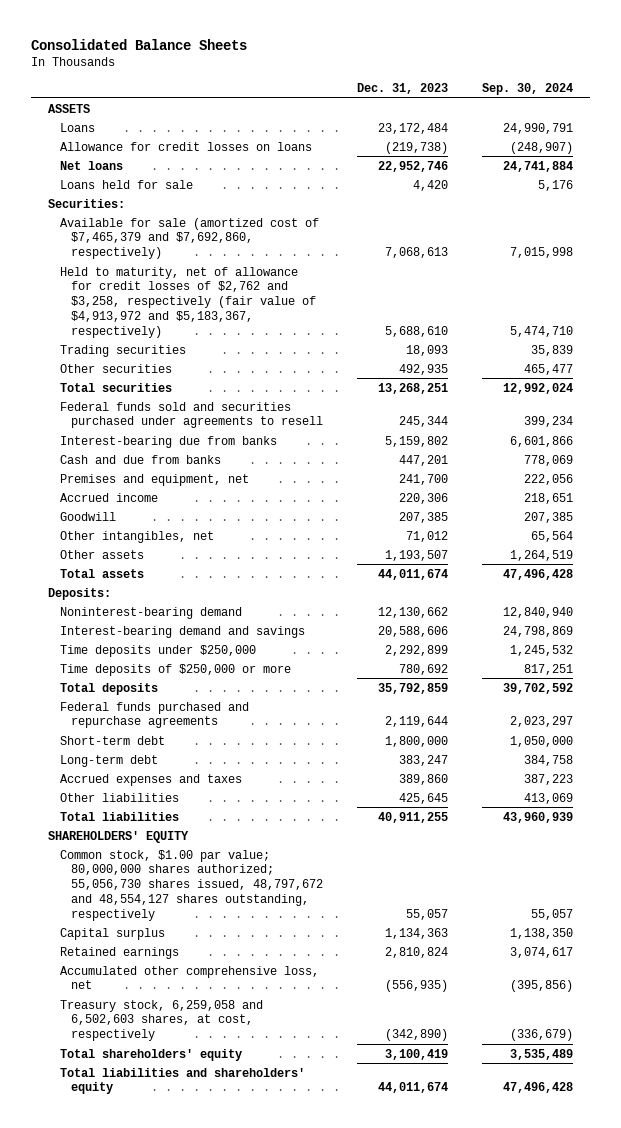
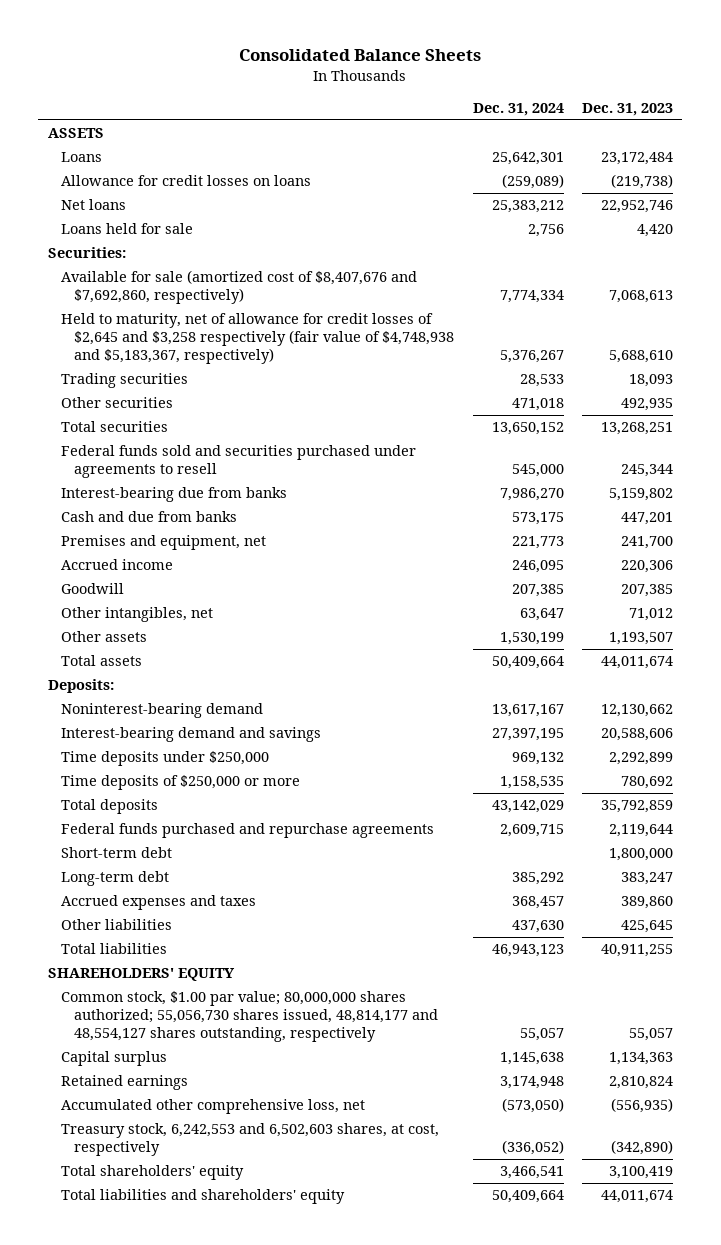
- | Dec. 31, 2023 | Sep. 30, 2024
+ | Dec. 31, 2024 | Dec. 31, 2023
- Available for sale (amortized cost of $7,465,379 and $7,692,860, respectively) | 7,068,613 | 7,015,998
- Held to maturity, net of allowance for credit losses of $2,762 and $3,258, respectively (fair value of $4,913,972 and $5,183,367, respectively) | 5,688,610 | 5,474,710
+ Available for sale (amortized cost of $8,407,676 and $7,692,860, respectively) | 7,774,334 | 7,068,613
+ Held to maturity, net of allowance for credit losses of $2,645 and $3,258 respectively (fair value of $4,748,938 and $5,183,367, respectively) | 5,376,267 | 5,688,610
- Common stock, $1.00 par value; 80,000,000 shares authorized; 55,056,730 shares issued, 48,797,672 and 48,554,127 shares outstanding, respectively | 55,057 | 55,057
+ Common stock, $1.00 par value; 80,000,000 shares authorized; 55,056,730 shares issued, 48,814,177 and 48,554,127 shares outstanding, respectively | 55,057 | 55,057
- Treasury stock, 6,259,058 and 6,502,603 shares, at cost, respectively | (342,890) | (336,679)
+ Treasury stock, 6,242,553 and 6,502,603 shares, at cost, respectively | (336,052) | (342,890)

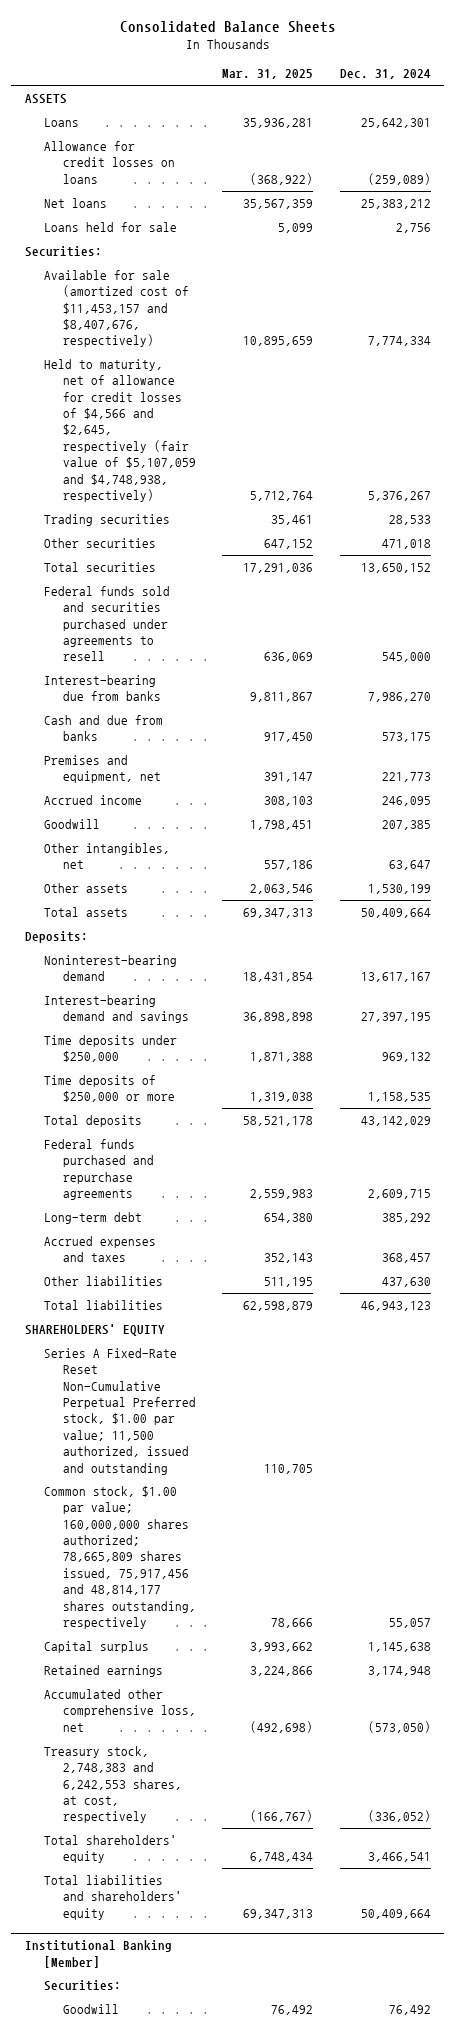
- | Dec. 31, 2024 | Dec. 31, 2023
+ | Mar. 31, 2025 | Dec. 31, 2024
- Available for sale (amortized cost of $8,407,676 and $7,692,860, respectively) | 7,774,334 | 7,068,613
- Held to maturity, net of allowance for credit losses of $2,645 and $3,258 respectively (fair value of $4,748,938 and $5,183,367, respectively) | 5,376,267 | 5,688,610
+ Available for sale (amortized cost of $11,453,157 and $8,407,676, respectively) | 10,895,659 | 7,774,334
+ Held to maturity, net of allowance for credit losses of $4,566 and $2,645, respectively (fair value of $5,107,059 and $4,748,938, respectively) | 5,712,764 | 5,376,267
- Short-term debt | | 1,800,000
- Common stock, $1.00 par value; 80,000,000 shares authorized; 55,056,730 shares issued, 48,814,177 and 48,554,127 shares outstanding, respectively | 55,057 | 55,057
+ Series A Fixed-Rate Reset Non-Cumulative Perpetual Preferred stock, $1.00 par value; 11,500 authorized, issued and outstanding | 110,705 |
+ Common stock, $1.00 par value; 160,000,000 shares authorized; 78,665,809 shares issued, 75,917,456 and 48,814,177 shares outstanding, respectively | 78,666 | 55,057
- Treasury stock, 6,242,553 and 6,502,603 shares, at cost, respectively | (336,052) | (342,890)
+ Treasury stock, 2,748,383 and 6,242,553 shares, at cost, respectively | (166,767) | (336,052)
+ Institutional Banking [Member]
+ Securities:
+ Goodwill | 76,492 | 76,492

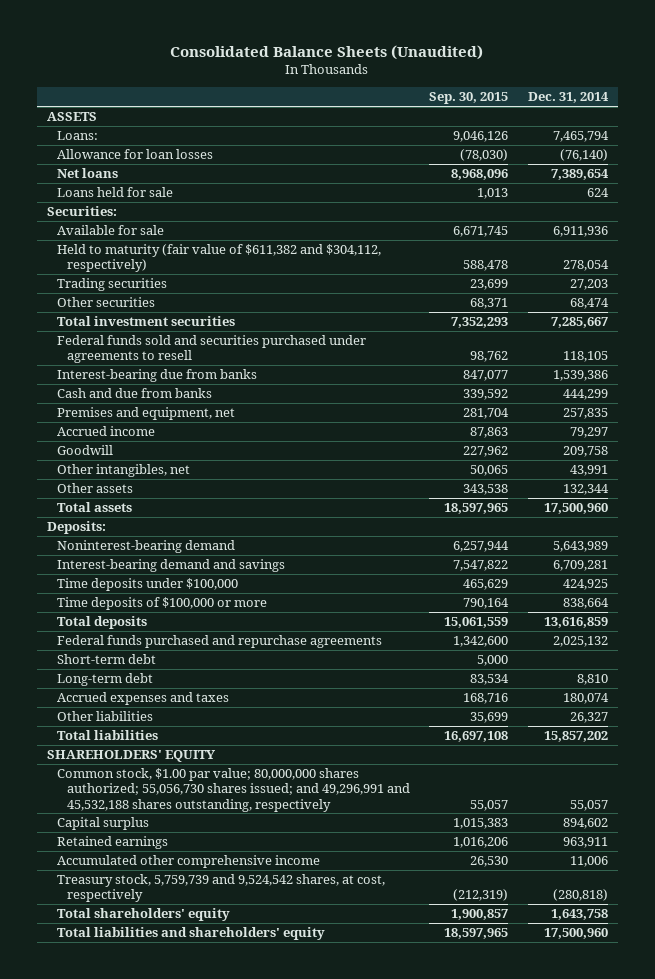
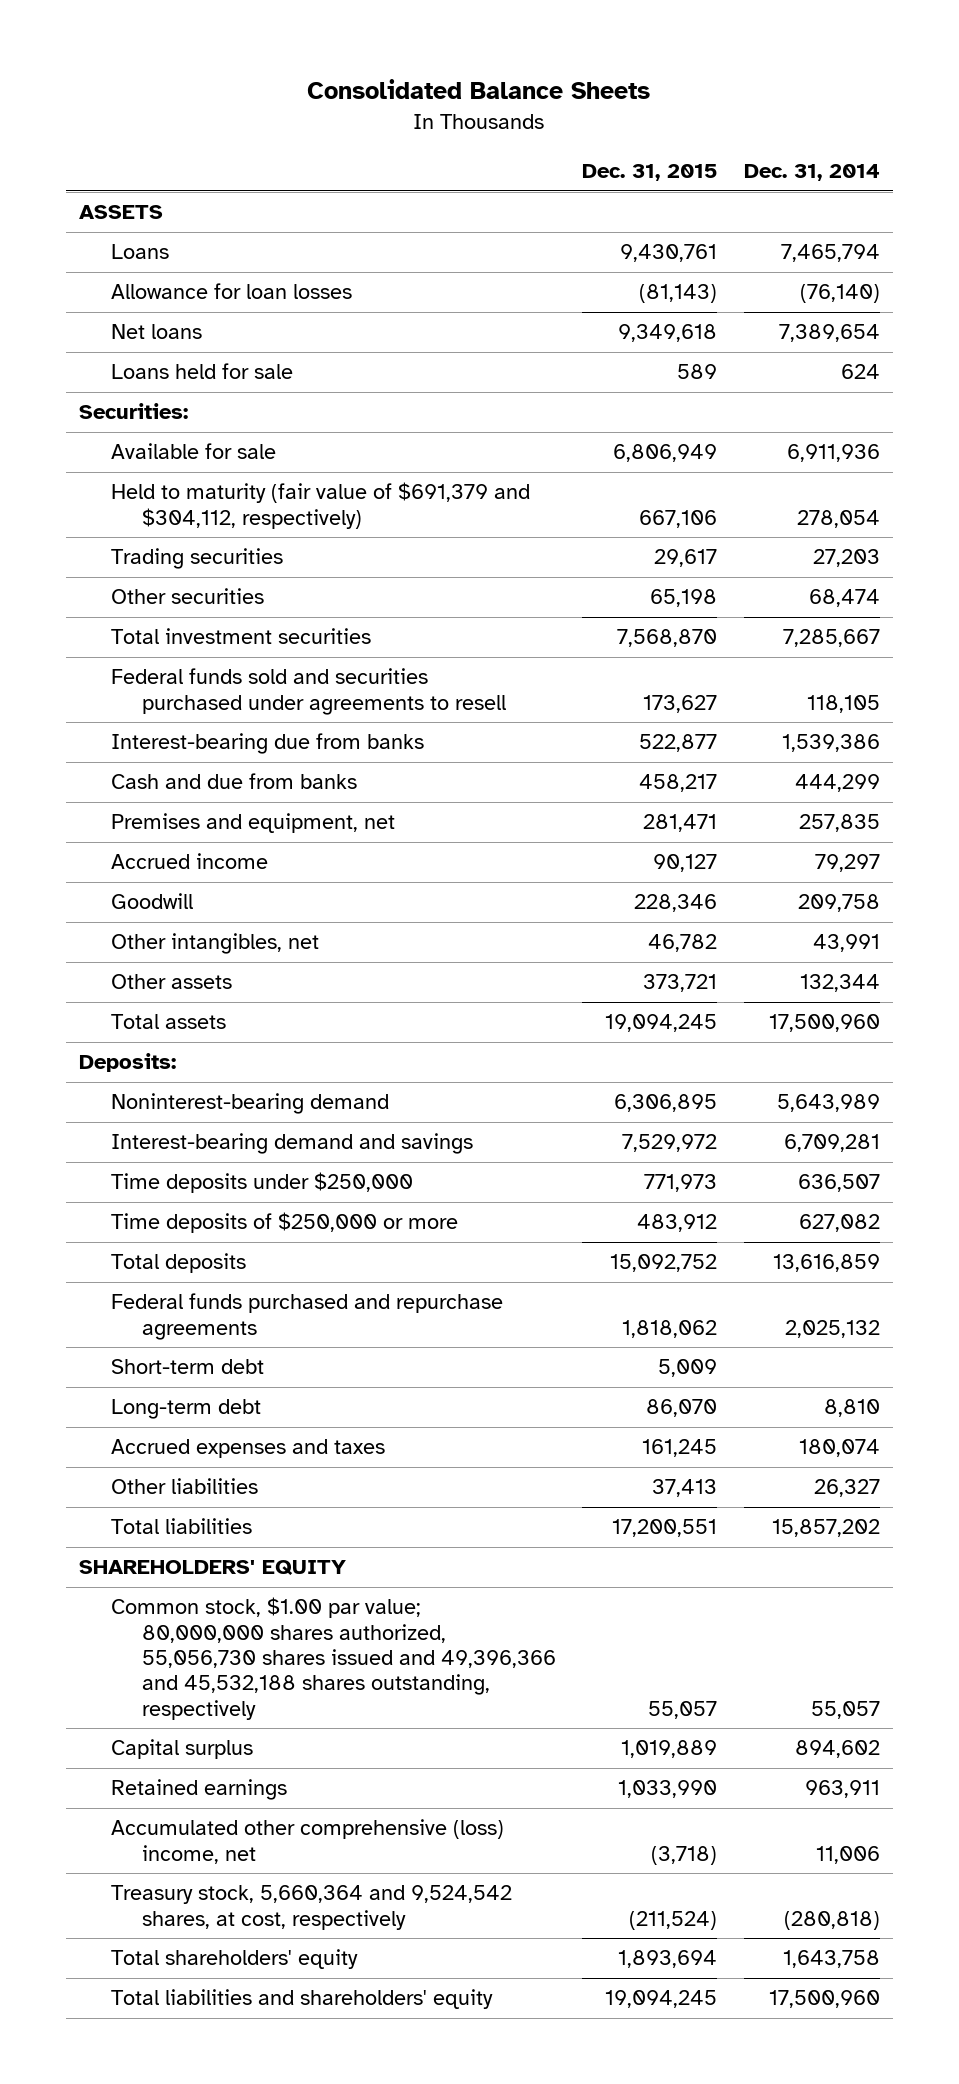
- Consolidated Balance Sheets (Unaudited)
+ Consolidated Balance Sheets
- | Sep. 30, 2015 | Dec. 31, 2014
+ | Dec. 31, 2015 | Dec. 31, 2014
- Loans: | 9,046,126 | 7,465,794
+ Loans | 9,430,761 | 7,465,794
- Held to maturity (fair value of $611,382 and $304,112, respectively) | 588,478 | 278,054
+ Held to maturity (fair value of $691,379 and $304,112, respectively) | 667,106 | 278,054
- Time deposits under $100,000 | 465,629 | 424,925
- Time deposits of $100,000 or more | 790,164 | 838,664
+ Time deposits under $250,000 | 771,973 | 636,507
+ Time deposits of $250,000 or more | 483,912 | 627,082
- Common stock, $1.00 par value; 80,000,000 shares authorized; 55,056,730 shares issued; and 49,296,991 and 45,532,188 shares outstanding, respectively | 55,057 | 55,057
+ Common stock, $1.00 par value; 80,000,000 shares authorized, 55,056,730 shares issued and 49,396,366 and 45,532,188 shares outstanding, respectively | 55,057 | 55,057
- Accumulated other comprehensive income | 26,530 | 11,006
- Treasury stock, 5,759,739 and 9,524,542 shares, at cost, respectively | (212,319) | (280,818)
+ Accumulated other comprehensive (loss) income, net | (3,718) | 11,006
+ Treasury stock, 5,660,364 and 9,524,542 shares, at cost, respectively | (211,524) | (280,818)

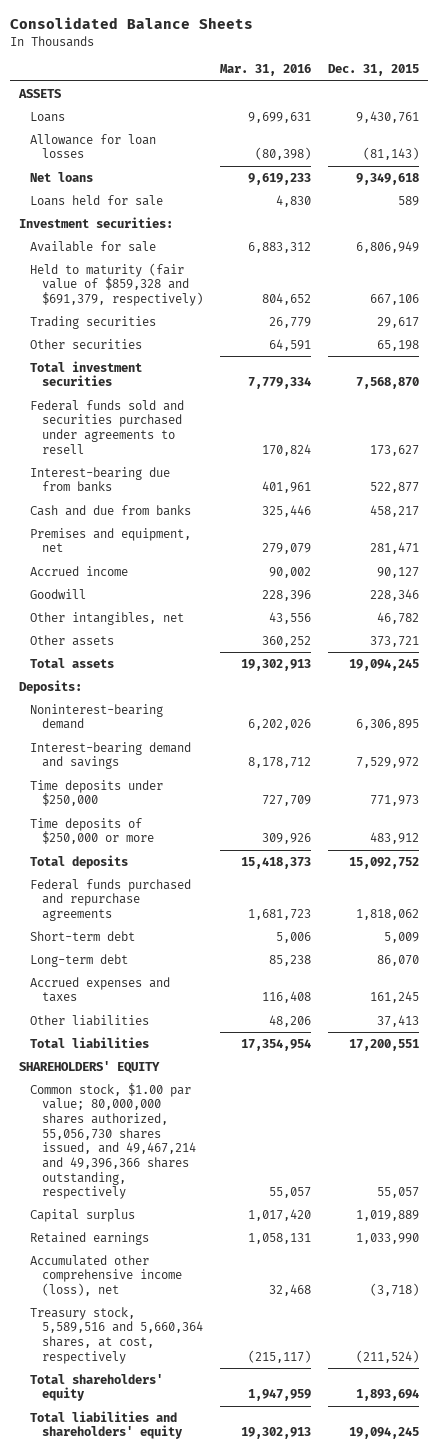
- | Dec. 31, 2015 | Dec. 31, 2014
+ | Mar. 31, 2016 | Dec. 31, 2015
- Securities:
+ Investment securities:
- Held to maturity (fair value of $691,379 and $304,112, respectively) | 667,106 | 278,054
+ Held to maturity (fair value of $859,328 and $691,379, respectively) | 804,652 | 667,106
- Common stock, $1.00 par value; 80,000,000 shares authorized, 55,056,730 shares issued and 49,396,366 and 45,532,188 shares outstanding, respectively | 55,057 | 55,057
+ Common stock, $1.00 par value; 80,000,000 shares authorized, 55,056,730 shares issued, and 49,467,214 and 49,396,366 shares outstanding, respectively | 55,057 | 55,057
- Accumulated other comprehensive (loss) income, net | (3,718) | 11,006
- Treasury stock, 5,660,364 and 9,524,542 shares, at cost, respectively | (211,524) | (280,818)
+ Accumulated other comprehensive income (loss), net | 32,468 | (3,718)
+ Treasury stock, 5,589,516 and 5,660,364 shares, at cost, respectively | (215,117) | (211,524)

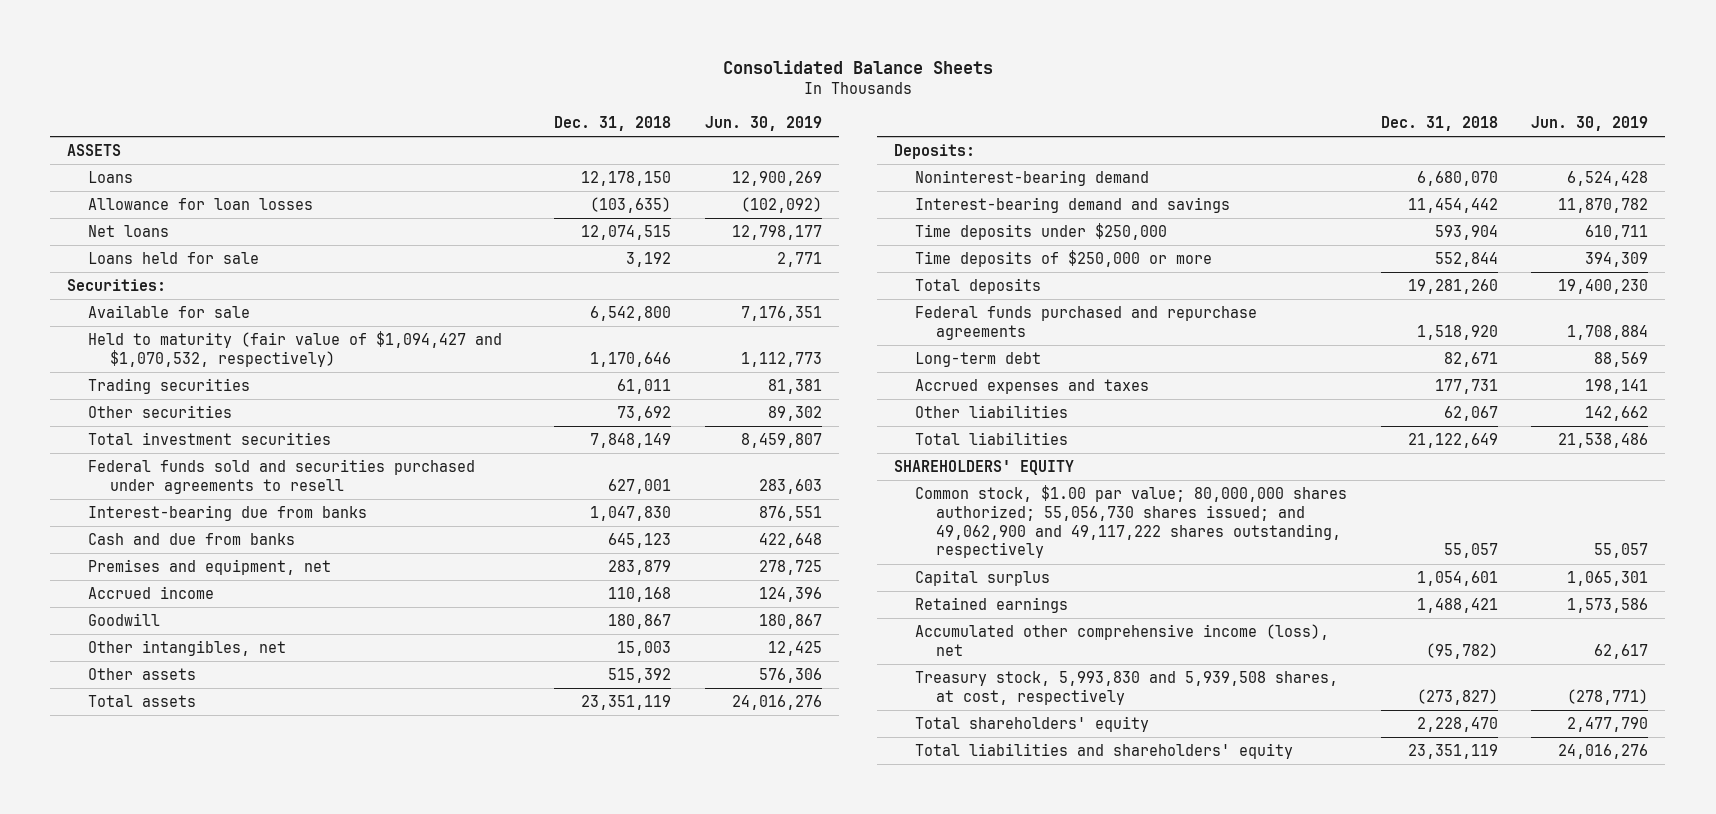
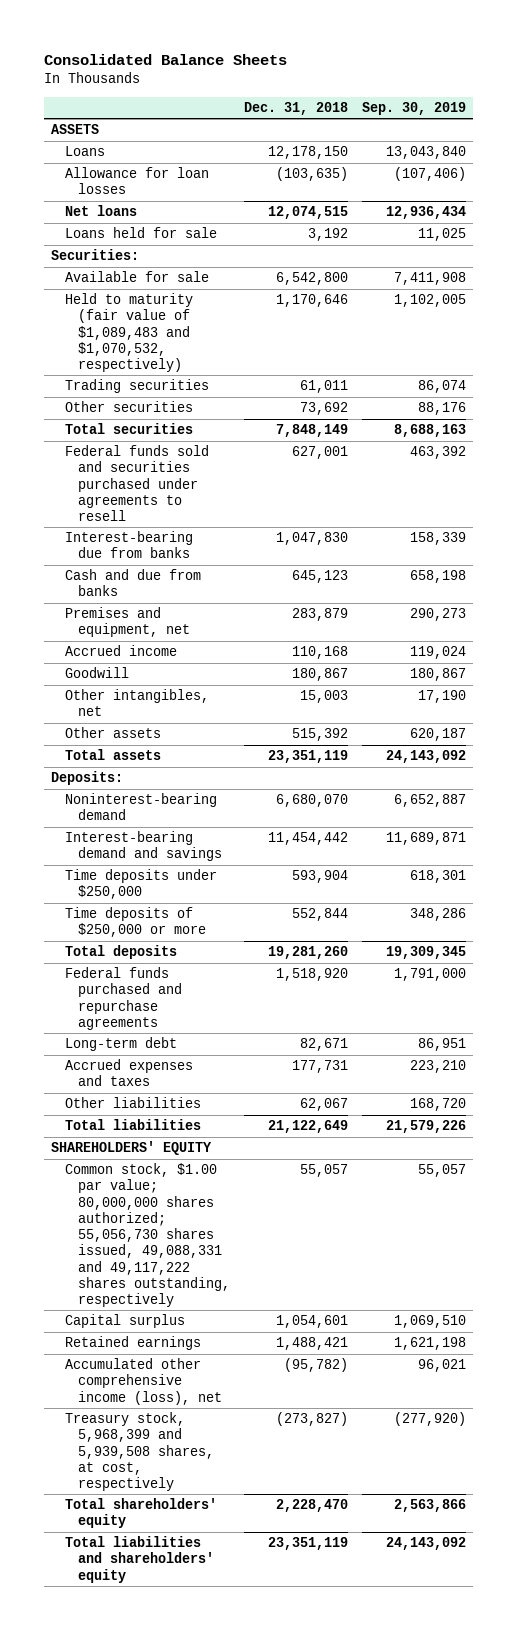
- | Dec. 31, 2018 | Jun. 30, 2019
+ | Dec. 31, 2018 | Sep. 30, 2019
- Held to maturity (fair value of $1,094,427 and $1,070,532, respectively) | 1,170,646 | 1,112,773
+ Held to maturity (fair value of $1,089,483 and $1,070,532, respectively) | 1,170,646 | 1,102,005
- Total investment securities | 7,848,149 | 8,459,807
+ Total securities | 7,848,149 | 8,688,163
- Common stock, $1.00 par value; 80,000,000 shares authorized; 55,056,730 shares issued; and 49,062,900 and 49,117,222 shares outstanding, respectively | 55,057 | 55,057
+ Common stock, $1.00 par value; 80,000,000 shares authorized; 55,056,730 shares issued, 49,088,331 and 49,117,222 shares outstanding, respectively | 55,057 | 55,057
- Treasury stock, 5,993,830 and 5,939,508 shares, at cost, respectively | (273,827) | (278,771)
+ Treasury stock, 5,968,399 and 5,939,508 shares, at cost, respectively | (273,827) | (277,920)

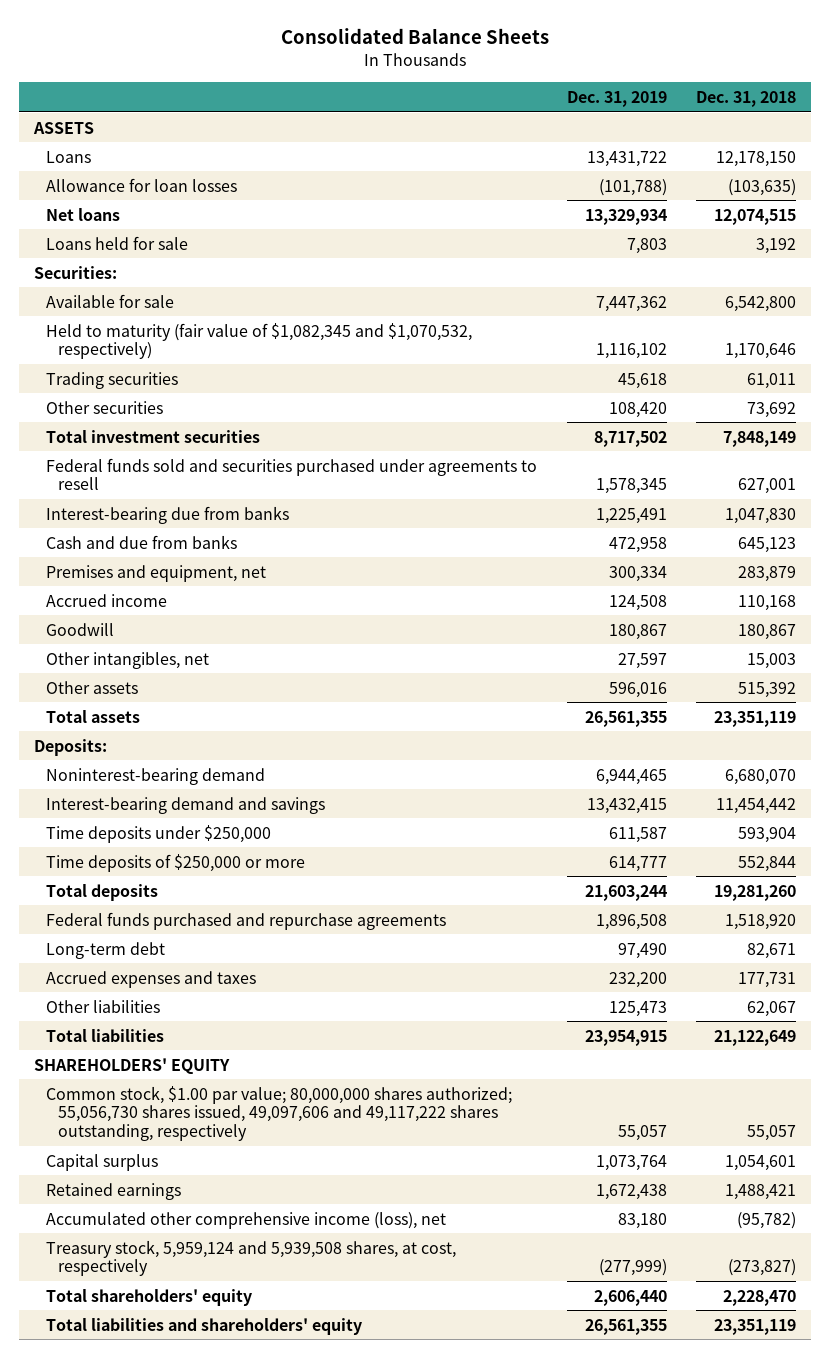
- | Dec. 31, 2018 | Sep. 30, 2019
+ | Dec. 31, 2019 | Dec. 31, 2018
- Held to maturity (fair value of $1,089,483 and $1,070,532, respectively) | 1,170,646 | 1,102,005
+ Held to maturity (fair value of $1,082,345 and $1,070,532, respectively) | 1,116,102 | 1,170,646
- Total securities | 7,848,149 | 8,688,163
+ Total investment securities | 8,717,502 | 7,848,149
- Common stock, $1.00 par value; 80,000,000 shares authorized; 55,056,730 shares issued, 49,088,331 and 49,117,222 shares outstanding, respectively | 55,057 | 55,057
+ Common stock, $1.00 par value; 80,000,000 shares authorized; 55,056,730 shares issued, 49,097,606 and 49,117,222 shares outstanding, respectively | 55,057 | 55,057
- Treasury stock, 5,968,399 and 5,939,508 shares, at cost, respectively | (273,827) | (277,920)
+ Treasury stock, 5,959,124 and 5,939,508 shares, at cost, respectively | (277,999) | (273,827)

